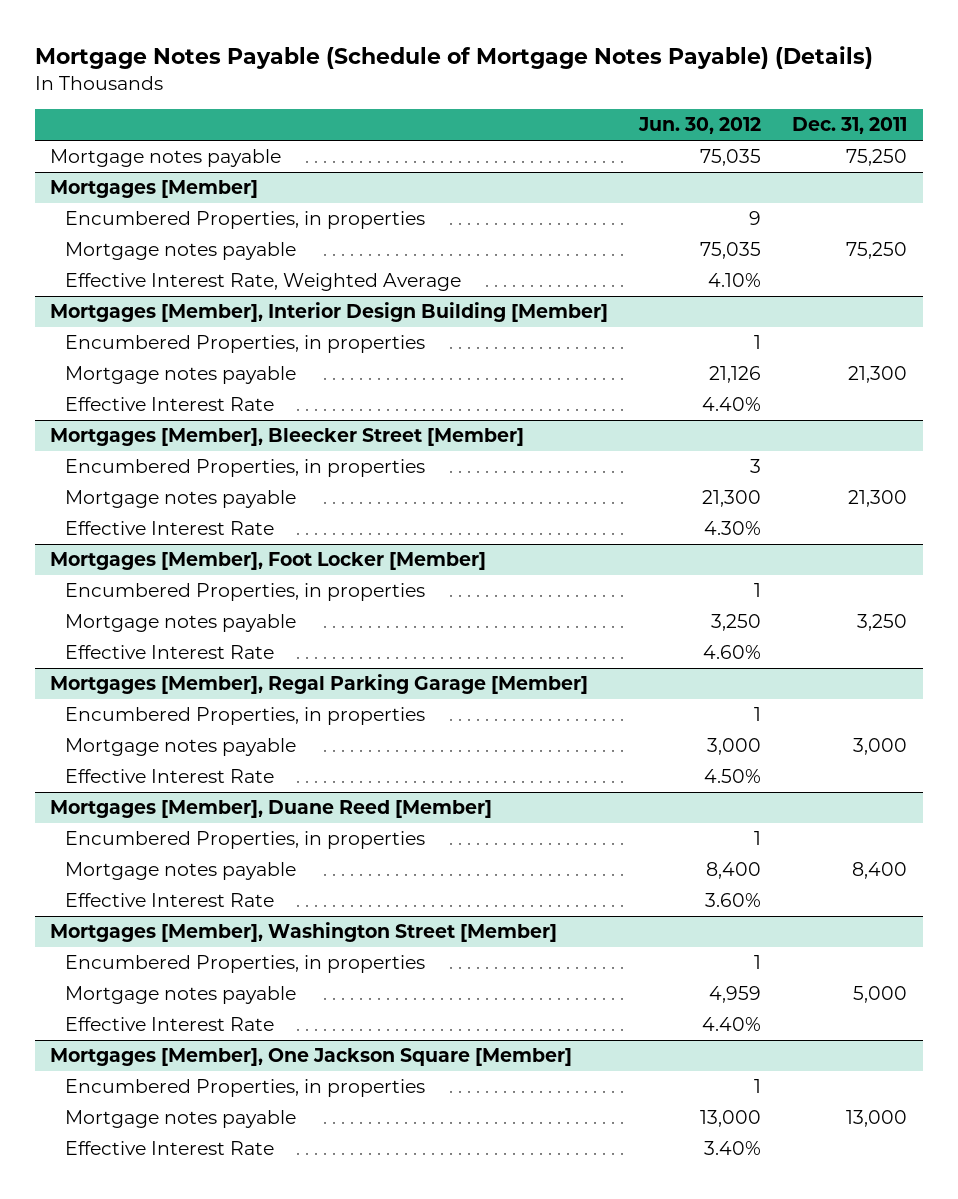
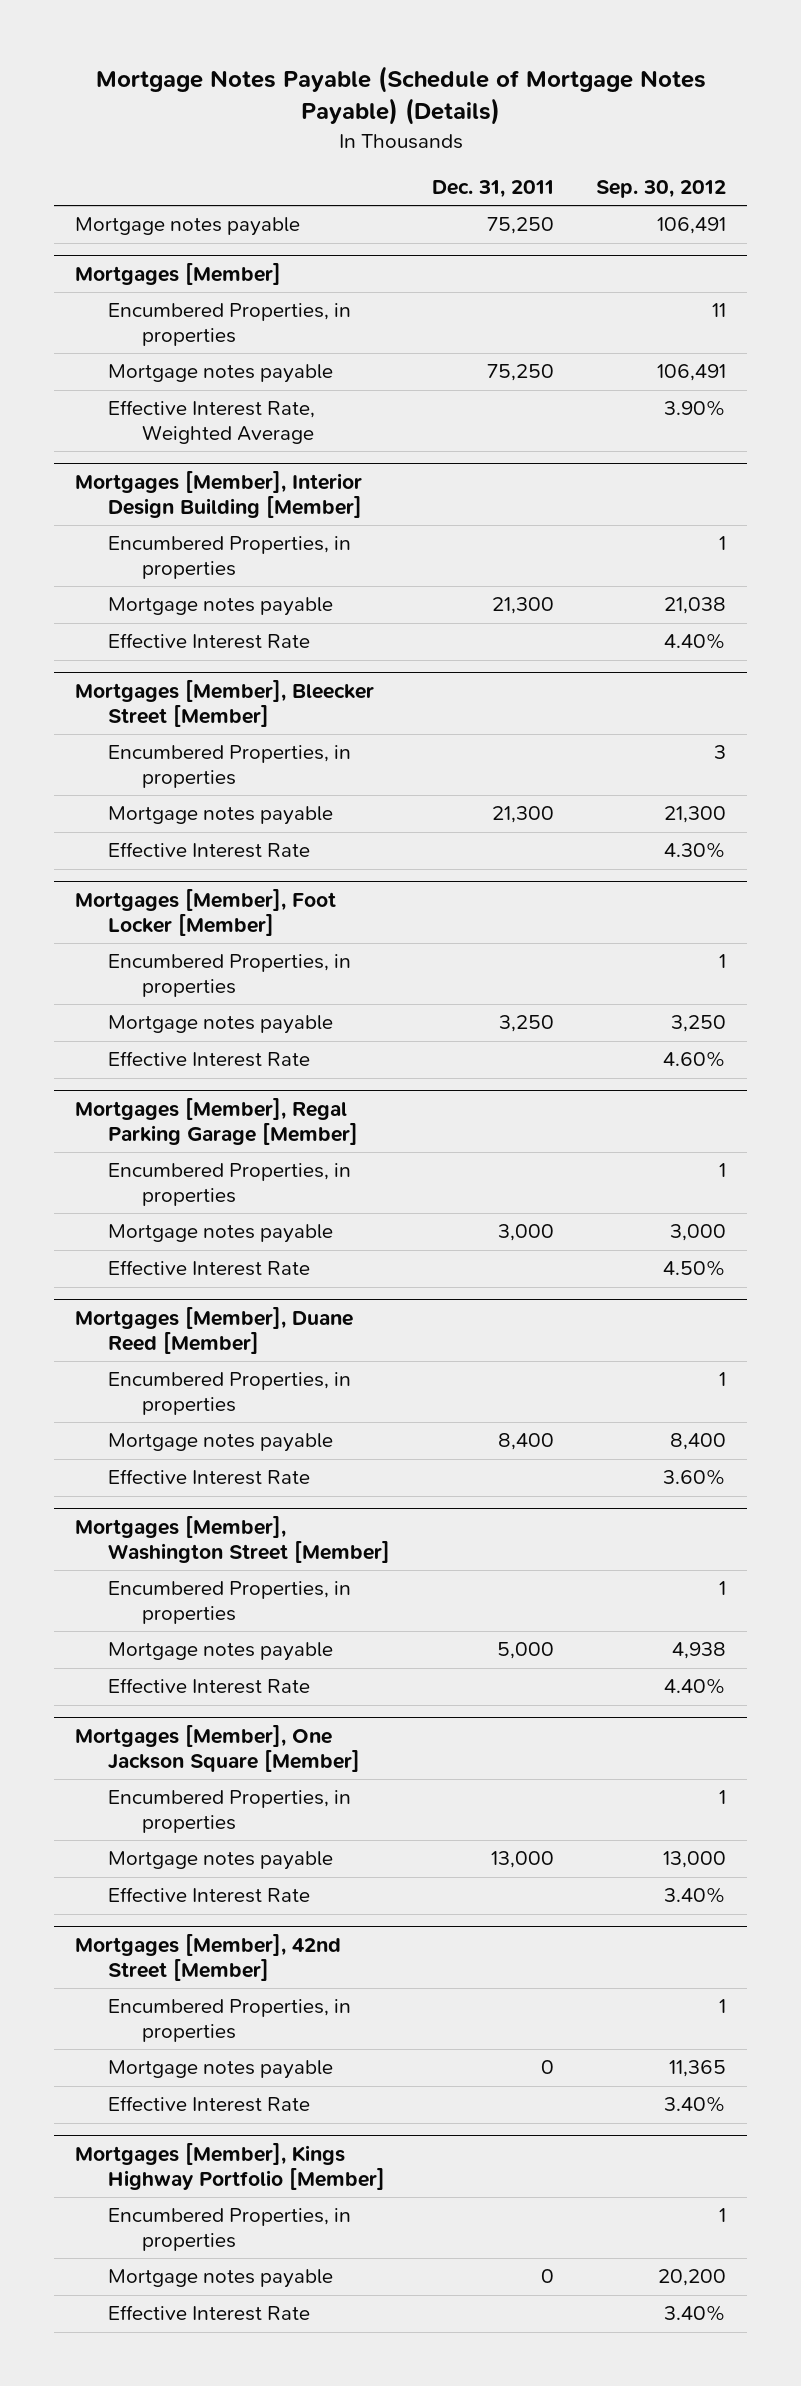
- | Jun. 30, 2012 | Dec. 31, 2011
+ | Dec. 31, 2011 | Sep. 30, 2012
+ Mortgages [Member], 42nd Street [Member]
+ Encumbered Properties, in properties | | 1
+ Mortgage notes payable | 0 | 11,365
+ Effective Interest Rate | | 3.40%
+ Mortgages [Member], Kings Highway Portfolio [Member]
+ Encumbered Properties, in properties | | 1
+ Mortgage notes payable | 0 | 20,200
+ Effective Interest Rate | | 3.40%

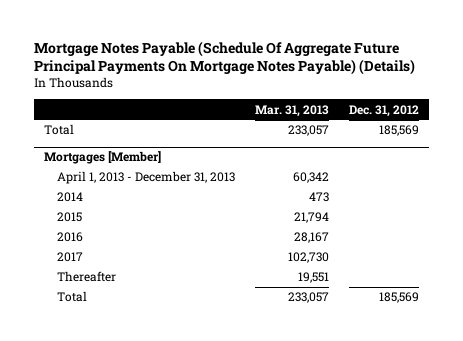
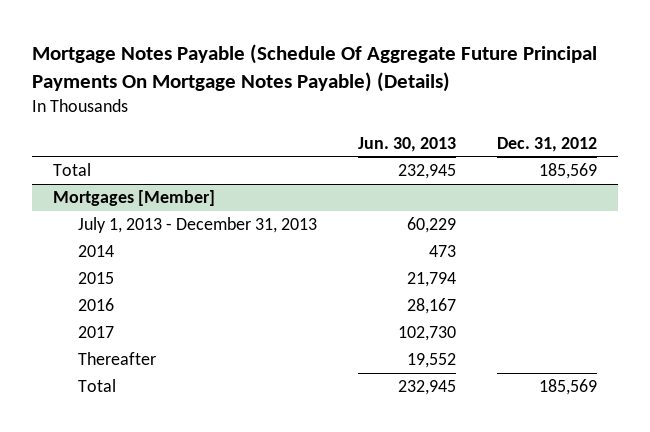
- | Mar. 31, 2013 | Dec. 31, 2012
+ | Jun. 30, 2013 | Dec. 31, 2012
@ Mortgages [Member]
- April 1, 2013 - December 31, 2013 | 60,342 |
+ July 1, 2013 - December 31, 2013 | 60,229 |

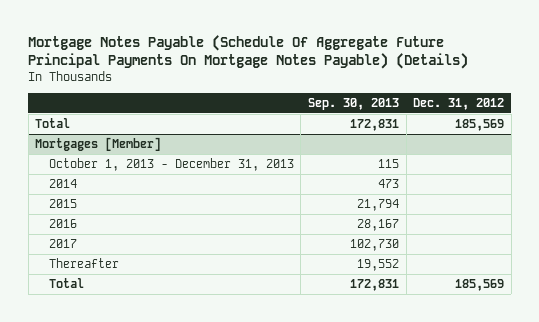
- | Jun. 30, 2013 | Dec. 31, 2012
+ | Sep. 30, 2013 | Dec. 31, 2012
@ Mortgages [Member]
- July 1, 2013 - December 31, 2013 | 60,229 |
+ October 1, 2013 - December 31, 2013 | 115 |

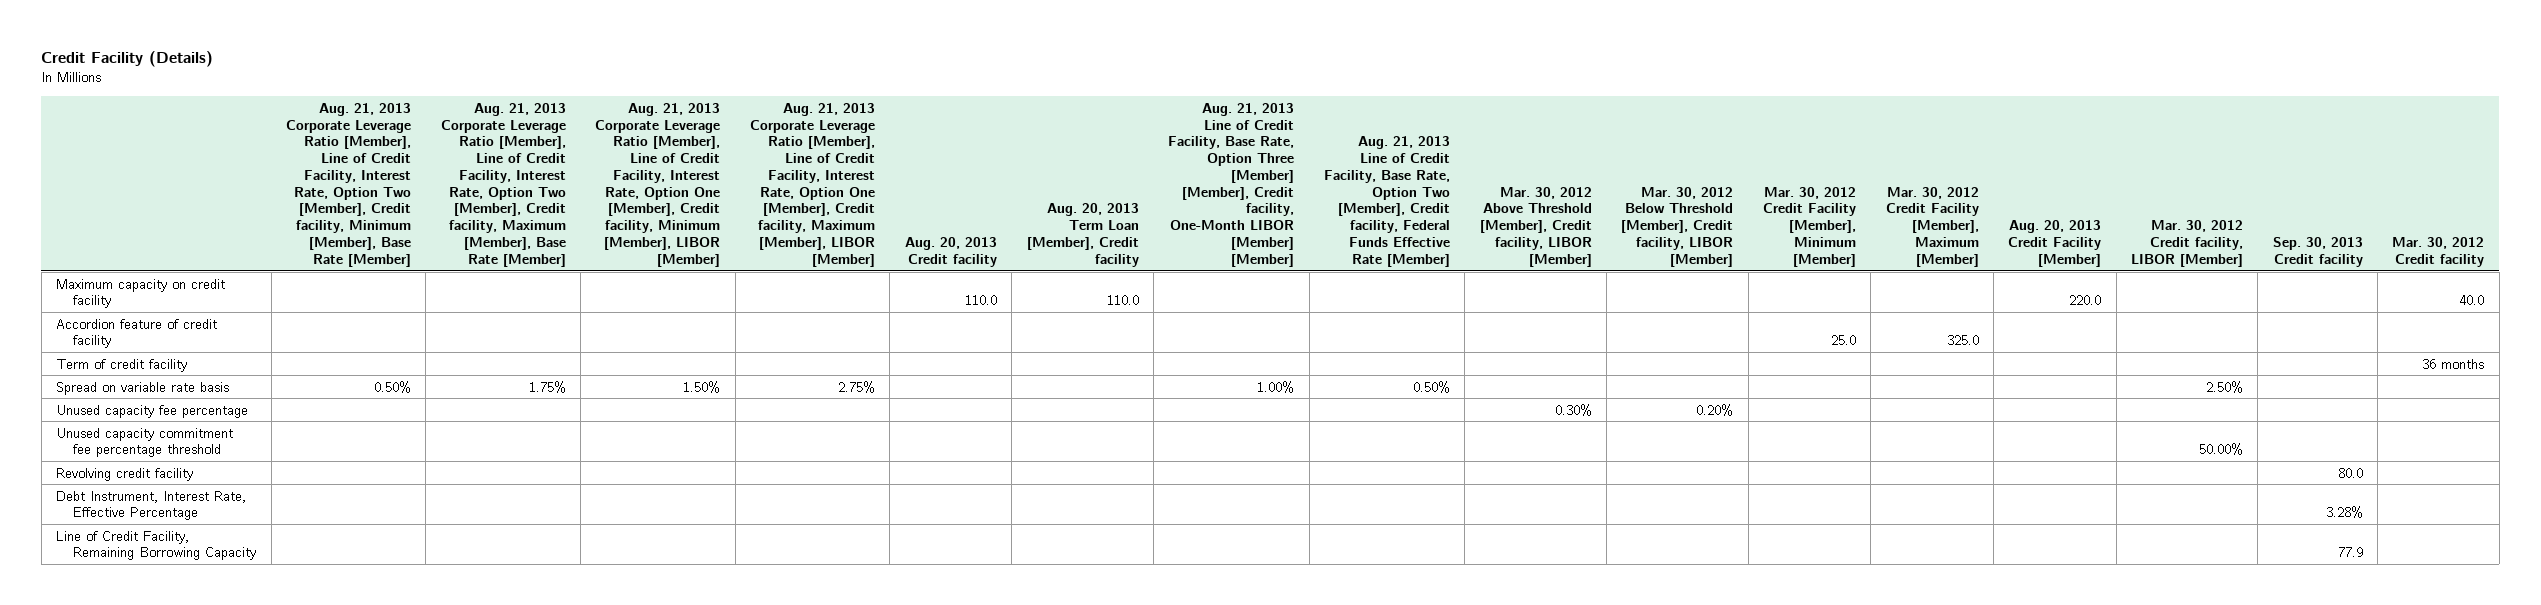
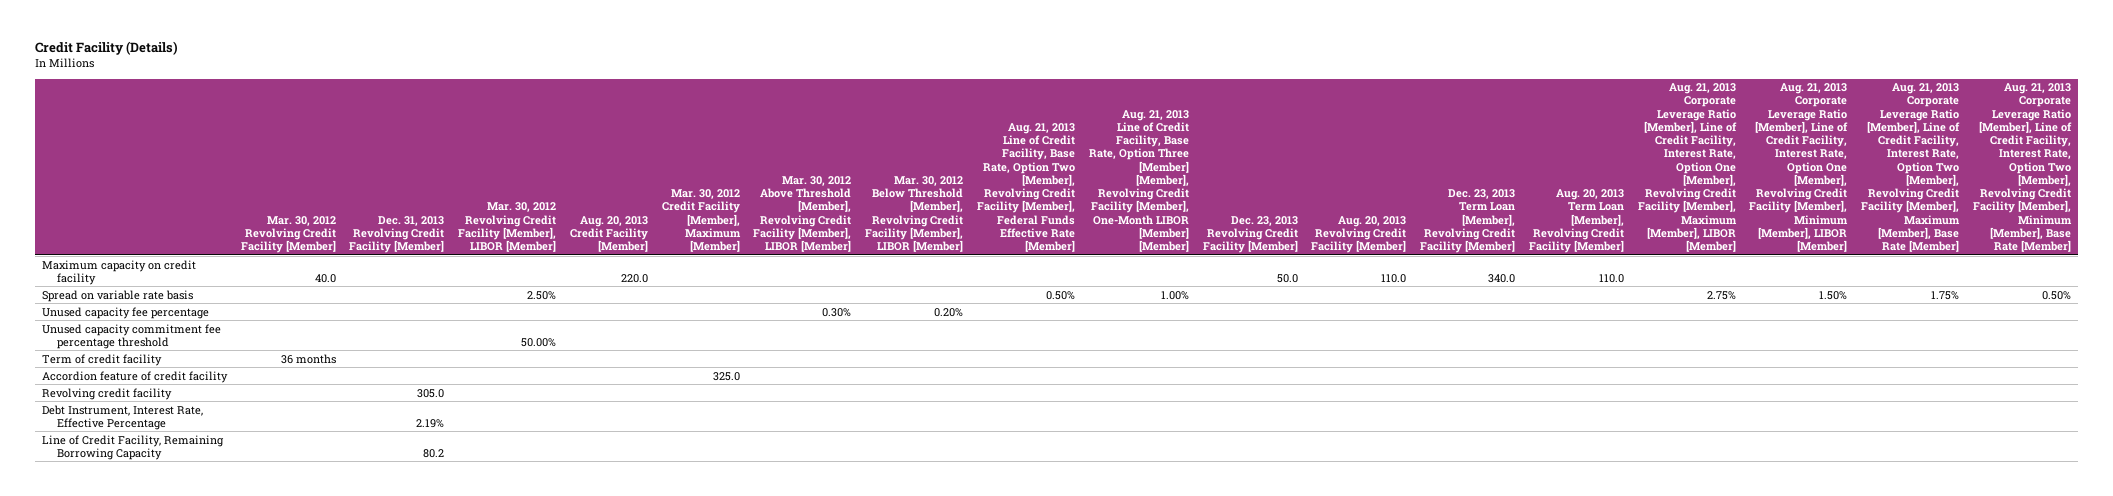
- | Aug. 21, 2013 Corporate Leverage Ratio [Member], Line of Credit Facility, Interest Rate, Option Two [Member], Credit facility, Minimum [Member], Base Rate [Member] | Aug. 21, 2013 Corporate Leverage Ratio [Member], Line of Credit Facility, Interest Rate, Option Two [Member], Credit facility, Maximum [Member], Base Rate [Member] | Aug. 21, 2013 Corporate Leverage Ratio [Member], Line of Credit Facility, Interest Rate, Option One [Member], Credit facility, Minimum [Member], LIBOR [Member] | Aug. 21, 2013 Corporate Leverage Ratio [Member], Line of Credit Facility, Interest Rate, Option One [Member], Credit facility, Maximum [Member], LIBOR [Member] | Aug. 20, 2013 Credit facility | Aug. 20, 2013 Term Loan [Member], Credit facility | Aug. 21, 2013 Line of Credit Facility, Base Rate, Option Three [Member] [Member], Credit facility, One-Month LIBOR [Member] [Member] | Aug. 21, 2013 Line of Credit Facility, Base Rate, Option Two [Member], Credit facility, Federal Funds Effective Rate [Member] | Mar. 30, 2012 Above Threshold [Member], Credit facility, LIBOR [Member] | Mar. 30, 2012 Below Threshold [Member], Credit facility, LIBOR [Member] | Mar. 30, 2012 Credit Facility [Member], Minimum [Member] | Mar. 30, 2012 Credit Facility [Member], Maximum [Member] | Aug. 20, 2013 Credit Facility [Member] | Mar. 30, 2012 Credit facility, LIBOR [Member] | Sep. 30, 2013 Credit facility | Mar. 30, 2012 Credit facility
+ | Mar. 30, 2012 Revolving Credit Facility [Member] | Dec. 31, 2013 Revolving Credit Facility [Member] | Mar. 30, 2012 Revolving Credit Facility [Member], LIBOR [Member] | Aug. 20, 2013 Credit Facility [Member] | Mar. 30, 2012 Credit Facility [Member], Maximum [Member] | Mar. 30, 2012 Above Threshold [Member], Revolving Credit Facility [Member], LIBOR [Member] | Mar. 30, 2012 Below Threshold [Member], Revolving Credit Facility [Member], LIBOR [Member] | Aug. 21, 2013 Line of Credit Facility, Base Rate, Option Two [Member], Revolving Credit Facility [Member], Federal Funds Effective Rate [Member] | Aug. 21, 2013 Line of Credit Facility, Base Rate, Option Three [Member] [Member], Revolving Credit Facility [Member], One-Month LIBOR [Member] [Member] | Dec. 23, 2013 Revolving Credit Facility [Member] | Aug. 20, 2013 Revolving Credit Facility [Member] | Dec. 23, 2013 Term Loan [Member], Revolving Credit Facility [Member] | Aug. 20, 2013 Term Loan [Member], Revolving Credit Facility [Member] | Aug. 21, 2013 Corporate Leverage Ratio [Member], Line of Credit Facility, Interest Rate, Option One [Member], Revolving Credit Facility [Member], Maximum [Member], LIBOR [Member] | Aug. 21, 2013 Corporate Leverage Ratio [Member], Line of Credit Facility, Interest Rate, Option One [Member], Revolving Credit Facility [Member], Minimum [Member], LIBOR [Member] | Aug. 21, 2013 Corporate Leverage Ratio [Member], Line of Credit Facility, Interest Rate, Option Two [Member], Revolving Credit Facility [Member], Maximum [Member], Base Rate [Member] | Aug. 21, 2013 Corporate Leverage Ratio [Member], Line of Credit Facility, Interest Rate, Option Two [Member], Revolving Credit Facility [Member], Minimum [Member], Base Rate [Member]
moved down: Term of credit facility | 36 months | | | | | | | | | | | | | | | |
moved down: Accordion feature of credit facility | | | | | 325.0 | | | | | | | | | | | |

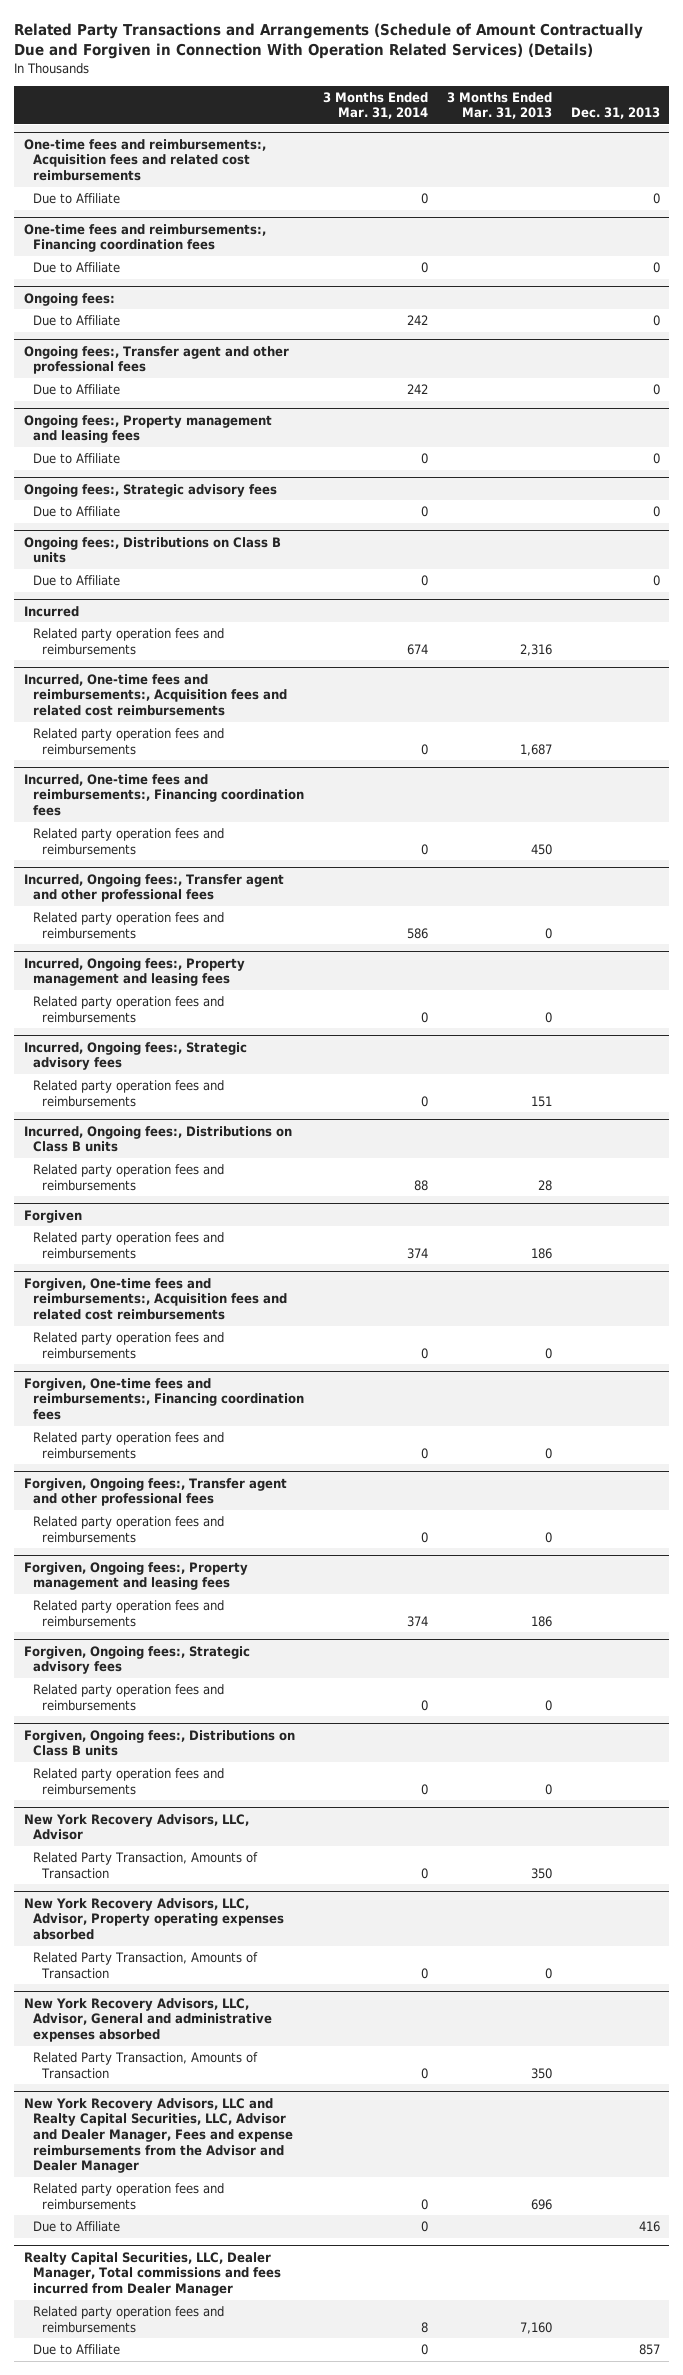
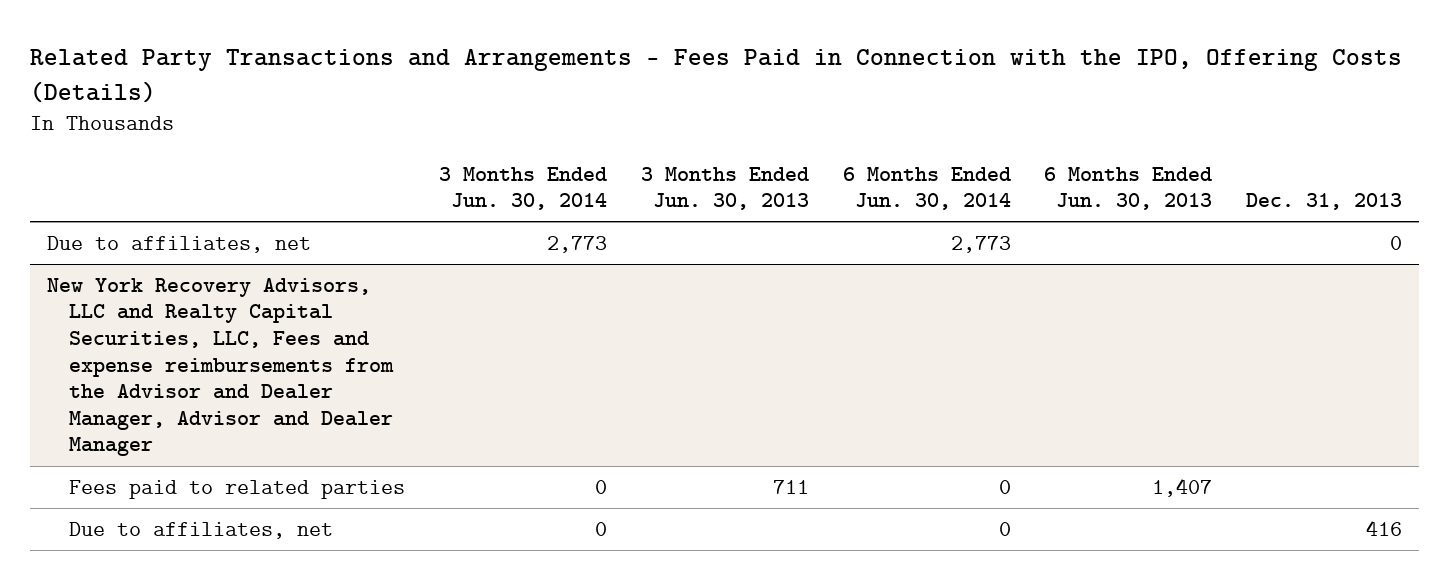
- Related Party Transactions and Arrangements (Schedule of Amount Contractually Due and Forgiven in Connection With Operation Related Services) (Details)
+ Related Party Transactions and Arrangements - Fees Paid in Connection with the IPO, Offering Costs (Details)
- | 3 Months Ended Mar. 31, 2014 | 3 Months Ended Mar. 31, 2013 | Dec. 31, 2013
+ | 3 Months Ended Jun. 30, 2014 | 3 Months Ended Jun. 30, 2013 | 6 Months Ended Jun. 30, 2014 | 6 Months Ended Jun. 30, 2013 | Dec. 31, 2013
- One-time fees and reimbursements:, Acquisition fees and related cost reimbursements
- Due to Affiliate | 0 | | 0
- One-time fees and reimbursements:, Financing coordination fees
- Due to Affiliate | 0 | | 0
- Ongoing fees:
- Due to Affiliate | 242 | | 0
- Ongoing fees:, Transfer agent and other professional fees
- Due to Affiliate | 242 | | 0
- Ongoing fees:, Property management and leasing fees
- Due to Affiliate | 0 | | 0
- Ongoing fees:, Strategic advisory fees
- Due to Affiliate | 0 | | 0
- Ongoing fees:, Distributions on Class B units
- Due to Affiliate | 0 | | 0
- Incurred
- Related party operation fees and reimbursements | 674 | 2,316 |
- Incurred, One-time fees and reimbursements:, Acquisition fees and related cost reimbursements
- Related party operation fees and reimbursements | 0 | 1,687 |
- Incurred, One-time fees and reimbursements:, Financing coordination fees
- Related party operation fees and reimbursements | 0 | 450 |
- Incurred, Ongoing fees:, Transfer agent and other professional fees
- Related party operation fees and reimbursements | 586 | 0 |
- Incurred, Ongoing fees:, Property management and leasing fees
- Related party operation fees and reimbursements | 0 | 0 |
- Incurred, Ongoing fees:, Strategic advisory fees
- Related party operation fees and reimbursements | 0 | 151 |
- Incurred, Ongoing fees:, Distributions on Class B units
- Related party operation fees and reimbursements | 88 | 28 |
- Forgiven
- Related party operation fees and reimbursements | 374 | 186 |
- Forgiven, One-time fees and reimbursements:, Acquisition fees and related cost reimbursements
- Related party operation fees and reimbursements | 0 | 0 |
- Forgiven, One-time fees and reimbursements:, Financing coordination fees
- Related party operation fees and reimbursements | 0 | 0 |
- Forgiven, Ongoing fees:, Transfer agent and other professional fees
- Related party operation fees and reimbursements | 0 | 0 |
- Forgiven, Ongoing fees:, Property management and leasing fees
- Related party operation fees and reimbursements | 374 | 186 |
- Forgiven, Ongoing fees:, Strategic advisory fees
- Related party operation fees and reimbursements | 0 | 0 |
- Forgiven, Ongoing fees:, Distributions on Class B units
- Related party operation fees and reimbursements | 0 | 0 |
- New York Recovery Advisors, LLC, Advisor
- Related Party Transaction, Amounts of Transaction | 0 | 350 |
- New York Recovery Advisors, LLC, Advisor, Property operating expenses absorbed
- Related Party Transaction, Amounts of Transaction | 0 | 0 |
- New York Recovery Advisors, LLC, Advisor, General and administrative expenses absorbed
- Related Party Transaction, Amounts of Transaction | 0 | 350 |
- New York Recovery Advisors, LLC and Realty Capital Securities, LLC, Advisor and Dealer Manager, Fees and expense reimbursements from the Advisor and Dealer Manager
- Related party operation fees and reimbursements | 0 | 696 |
- Due to Affiliate | 0 | | 416
- Realty Capital Securities, LLC, Dealer Manager, Total commissions and fees incurred from Dealer Manager
- Related party operation fees and reimbursements | 8 | 7,160 |
- Due to Affiliate | 0 | | 857
+ Due to affiliates, net | 2,773 | | 2,773 | | 0
+ New York Recovery Advisors, LLC and Realty Capital Securities, LLC, Fees and expense reimbursements from the Advisor and Dealer Manager, Advisor and Dealer Manager
+ Fees paid to related parties | 0 | 711 | 0 | 1,407 |
+ Due to affiliates, net | 0 | | 0 | | 416

